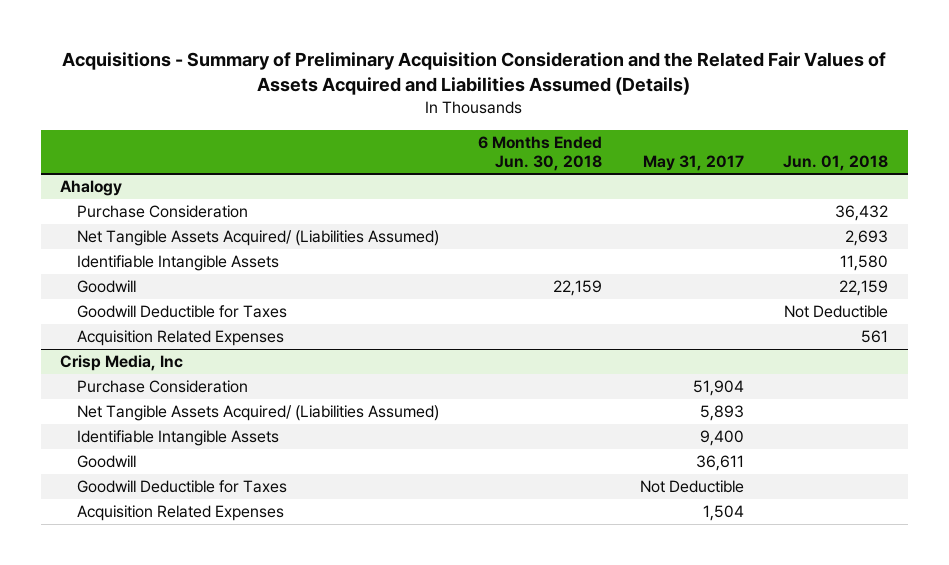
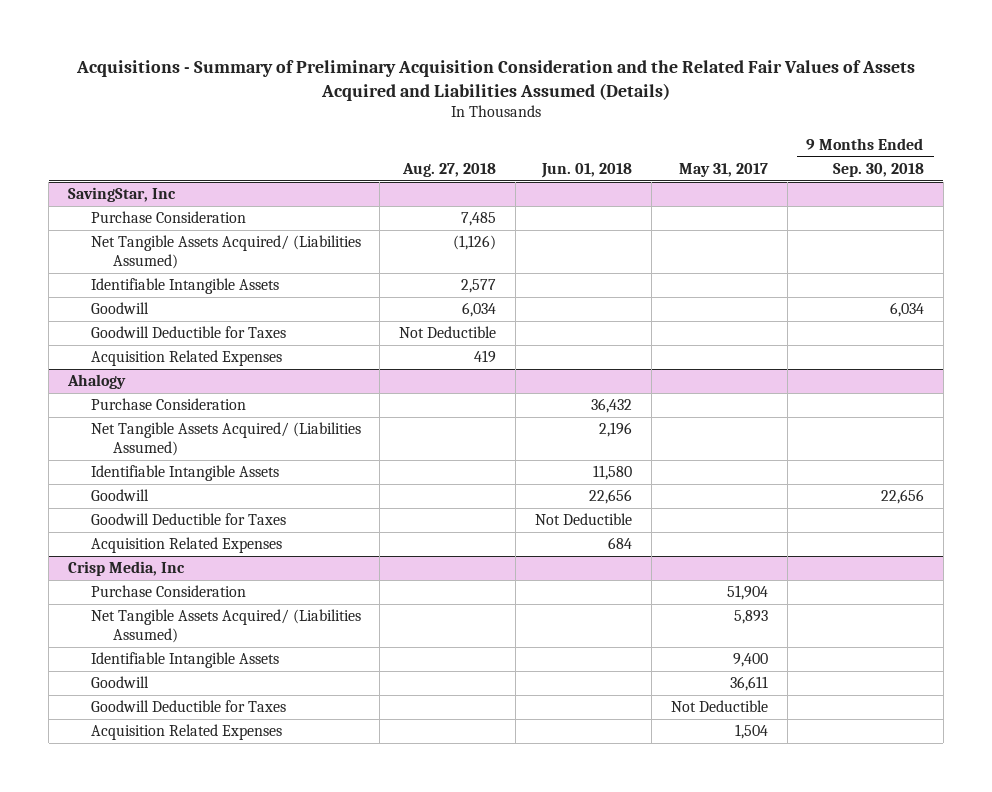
- | 6 Months Ended Jun. 30, 2018 | May 31, 2017 | Jun. 01, 2018
+ | Aug. 27, 2018 | Jun. 01, 2018 | May 31, 2017 | 9 Months Ended Sep. 30, 2018
+ SavingStar, Inc
+ Purchase Consideration | 7,485 | | |
+ Net Tangible Assets Acquired/ (Liabilities Assumed) | (1,126) | | |
+ Identifiable Intangible Assets | 2,577 | | |
+ Goodwill | 6,034 | | | 6,034
+ Goodwill Deductible for Taxes | Not Deductible | | |
+ Acquisition Related Expenses | 419 | | |
@ Ahalogy
- Net Tangible Assets Acquired/ (Liabilities Assumed) | | | 2,693
+ Net Tangible Assets Acquired/ (Liabilities Assumed) | | 2,196 | |
- Goodwill | 22,159 | | 22,159
+ Goodwill | | 22,656 | | 22,656
- Acquisition Related Expenses | | | 561
+ Acquisition Related Expenses | | 684 | |

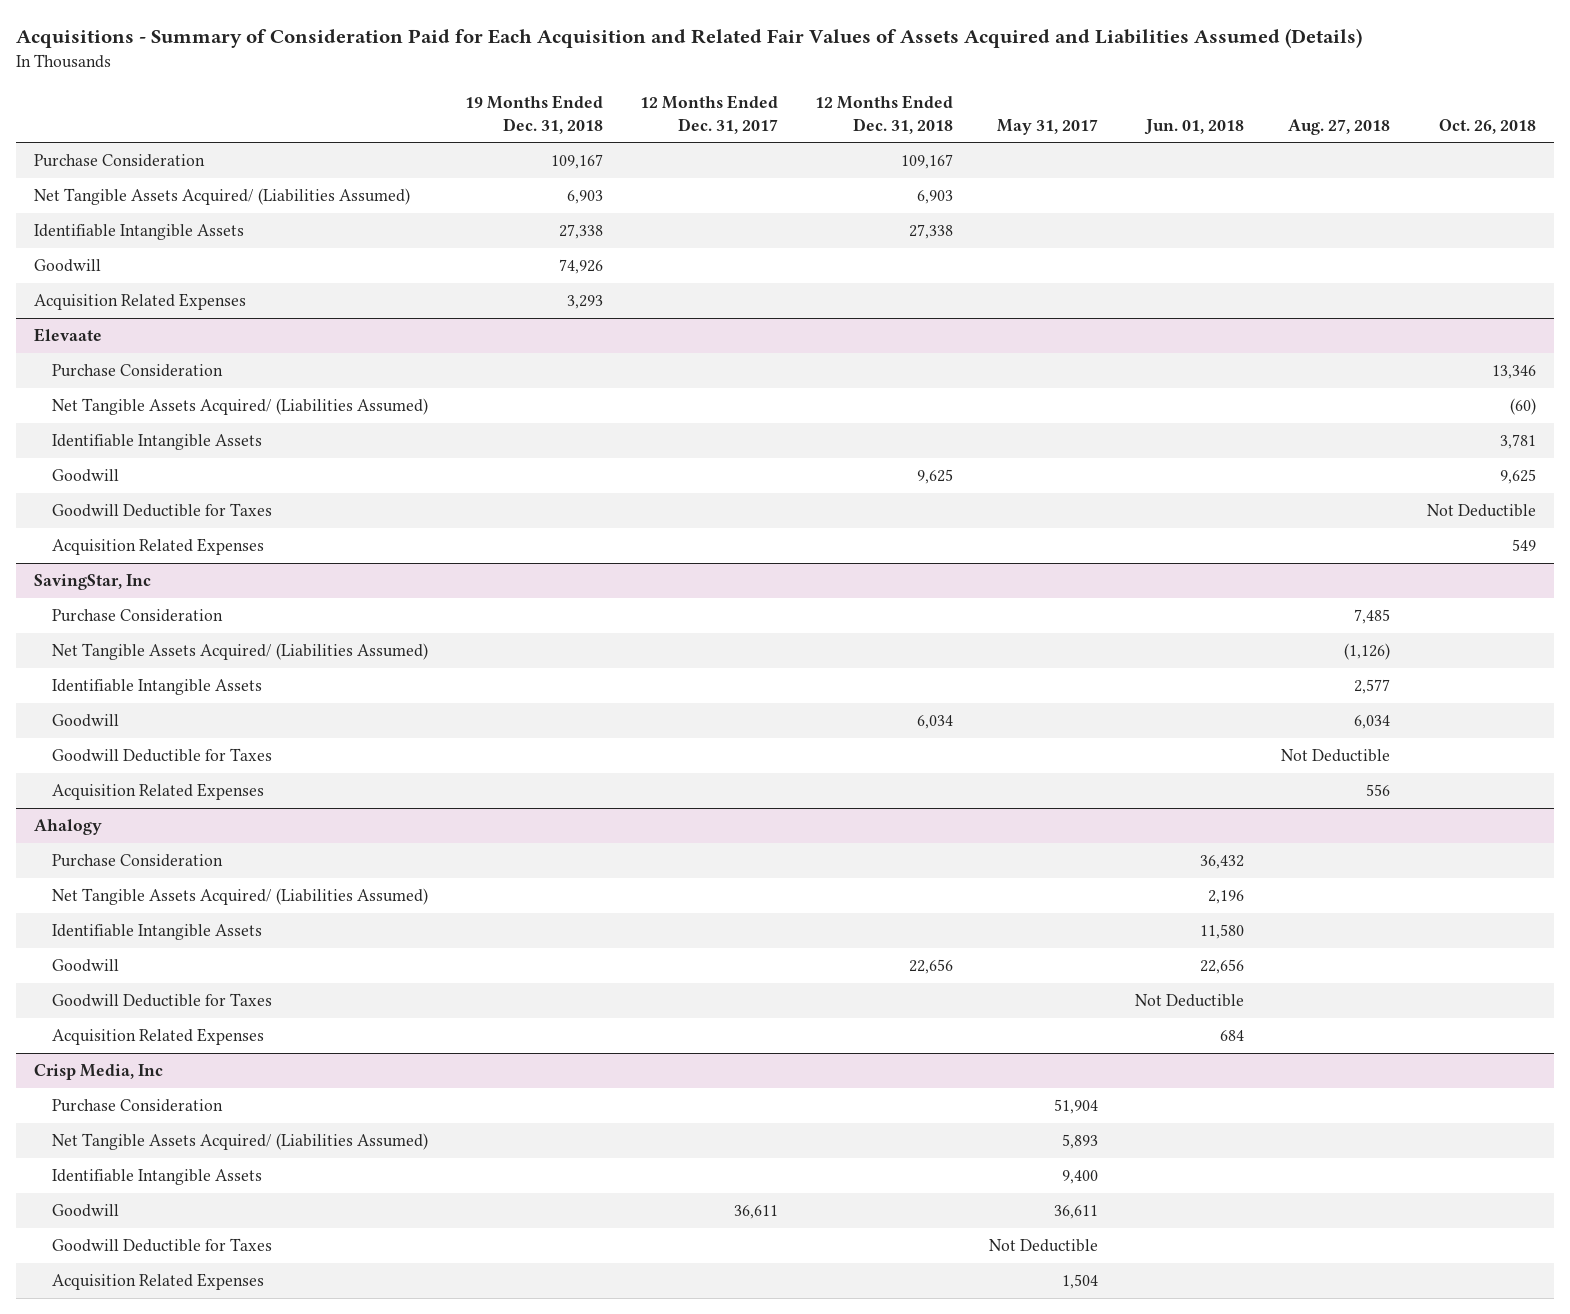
- Acquisitions - Summary of Preliminary Acquisition Consideration and the Related Fair Values of Assets Acquired and Liabilities Assumed (Details)
+ Acquisitions - Summary of Consideration Paid for Each Acquisition and Related Fair Values of Assets Acquired and Liabilities Assumed (Details)
- | Aug. 27, 2018 | Jun. 01, 2018 | May 31, 2017 | 9 Months Ended Sep. 30, 2018
+ | 19 Months Ended Dec. 31, 2018 | 12 Months Ended Dec. 31, 2017 | 12 Months Ended Dec. 31, 2018 | May 31, 2017 | Jun. 01, 2018 | Aug. 27, 2018 | Oct. 26, 2018
+ Purchase Consideration | 109,167 | | 109,167 | | | |
+ Net Tangible Assets Acquired/ (Liabilities Assumed) | 6,903 | | 6,903 | | | |
+ Identifiable Intangible Assets | 27,338 | | 27,338 | | | |
+ Goodwill | 74,926 | | | | | |
+ Acquisition Related Expenses | 3,293 | | | | | |
+ Elevaate
+ Purchase Consideration | | | | | | | 13,346
+ Net Tangible Assets Acquired/ (Liabilities Assumed) | | | | | | | (60)
+ Identifiable Intangible Assets | | | | | | | 3,781
+ Goodwill | | | 9,625 | | | | 9,625
+ Goodwill Deductible for Taxes | | | | | | | Not Deductible
+ Acquisition Related Expenses | | | | | | | 549
@ SavingStar, Inc
- Acquisition Related Expenses | 419 | | |
+ Acquisition Related Expenses | | | | | | 556 |

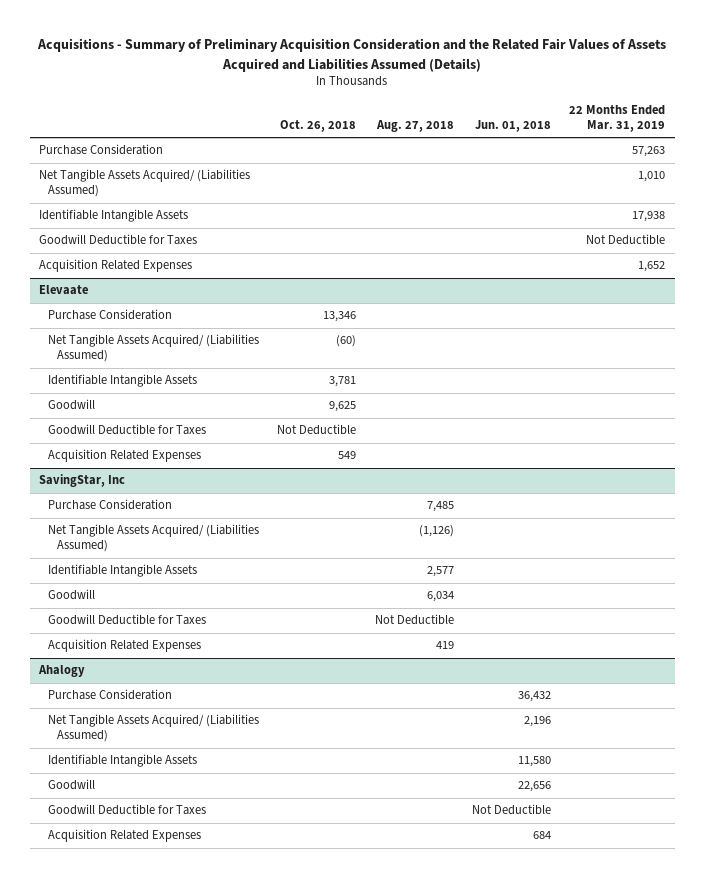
- Acquisitions - Summary of Consideration Paid for Each Acquisition and Related Fair Values of Assets Acquired and Liabilities Assumed (Details)
+ Acquisitions - Summary of Preliminary Acquisition Consideration and the Related Fair Values of Assets Acquired and Liabilities Assumed (Details)
- | 19 Months Ended Dec. 31, 2018 | 12 Months Ended Dec. 31, 2017 | 12 Months Ended Dec. 31, 2018 | May 31, 2017 | Jun. 01, 2018 | Aug. 27, 2018 | Oct. 26, 2018
+ | Oct. 26, 2018 | Aug. 27, 2018 | Jun. 01, 2018 | 22 Months Ended Mar. 31, 2019
- Goodwill | 74,926 | | | | | |
+ Goodwill Deductible for Taxes | | | | Not Deductible
@ SavingStar, Inc
- Acquisition Related Expenses | | | | | | 556 |
+ Acquisition Related Expenses | | 419 | |
- Crisp Media, Inc
- Purchase Consideration | | | | 51,904 | | |
- Net Tangible Assets Acquired/ (Liabilities Assumed) | | | | 5,893 | | |
- Identifiable Intangible Assets | | | | 9,400 | | |
- Goodwill | | 36,611 | | 36,611 | | |
- Goodwill Deductible for Taxes | | | | Not Deductible | | |
- Acquisition Related Expenses | | | | 1,504 | | |

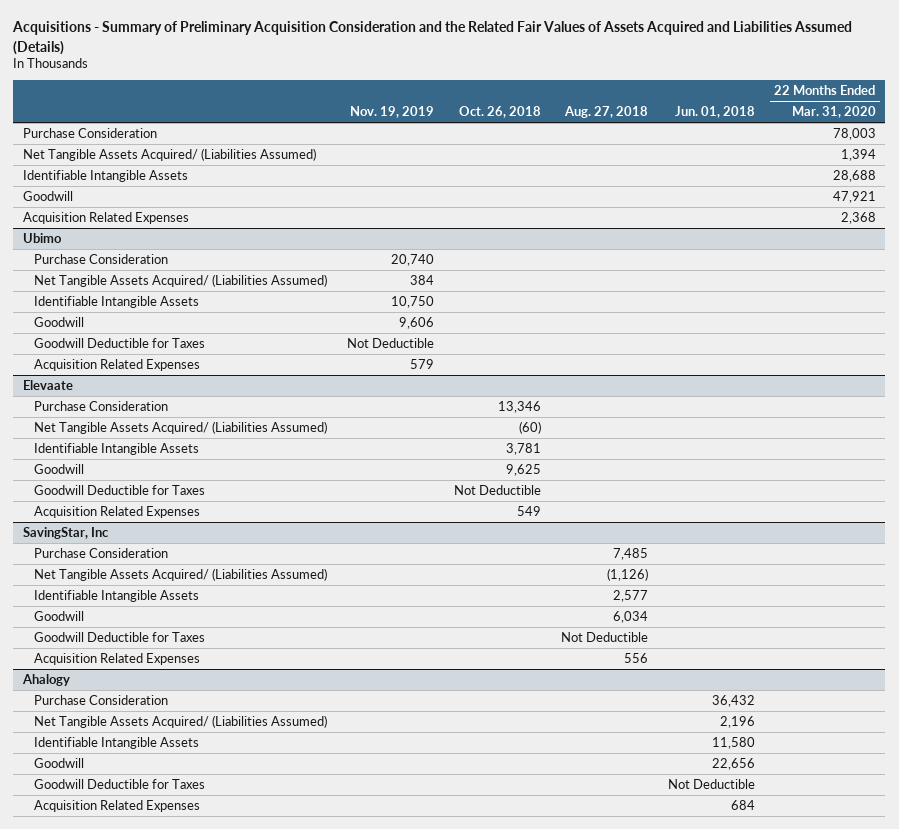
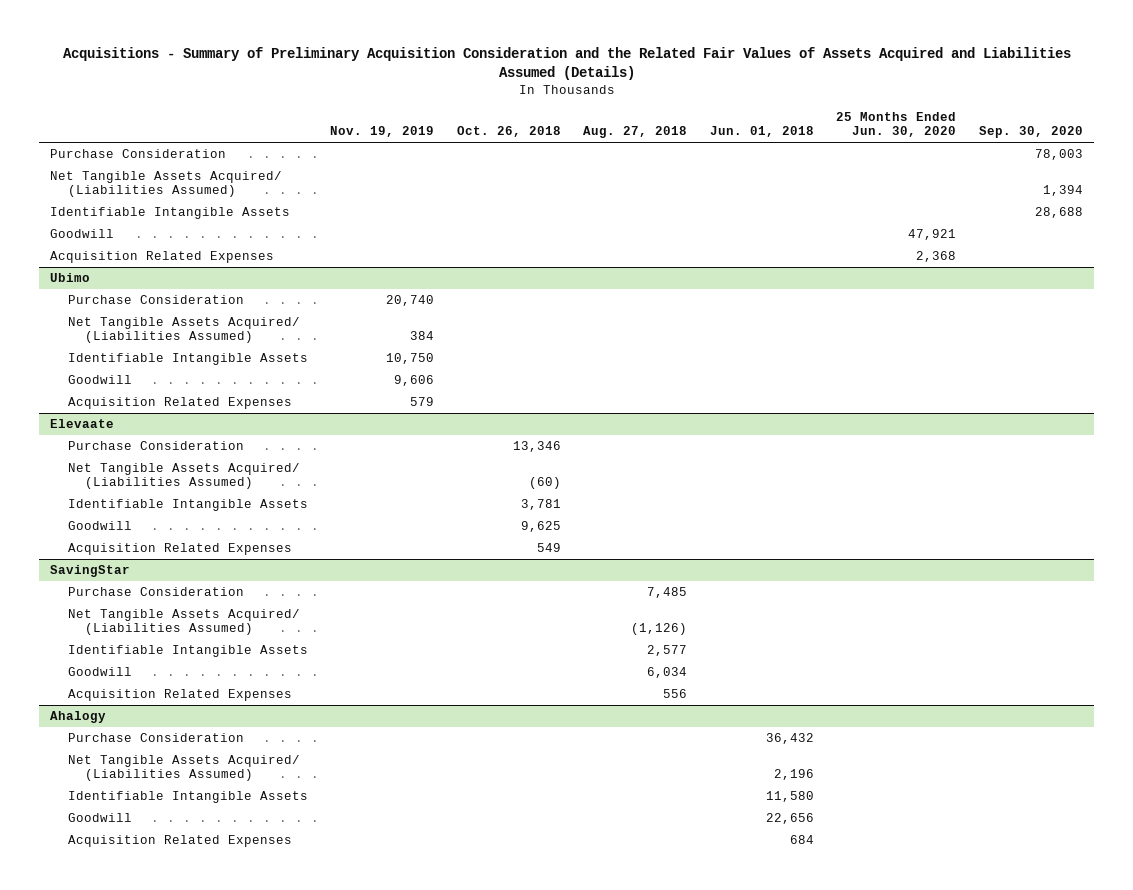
- | Nov. 19, 2019 | Oct. 26, 2018 | Aug. 27, 2018 | Jun. 01, 2018 | 22 Months Ended Mar. 31, 2020
+ | Nov. 19, 2019 | Oct. 26, 2018 | Aug. 27, 2018 | Jun. 01, 2018 | 25 Months Ended Jun. 30, 2020 | Sep. 30, 2020
@ Ubimo
- Goodwill Deductible for Taxes | Not Deductible | | | |
@ Elevaate
- Goodwill Deductible for Taxes | | Not Deductible | | |
- SavingStar, Inc
+ SavingStar
- Goodwill Deductible for Taxes | | | Not Deductible | |
@ Ahalogy
- Goodwill Deductible for Taxes | | | | Not Deductible |

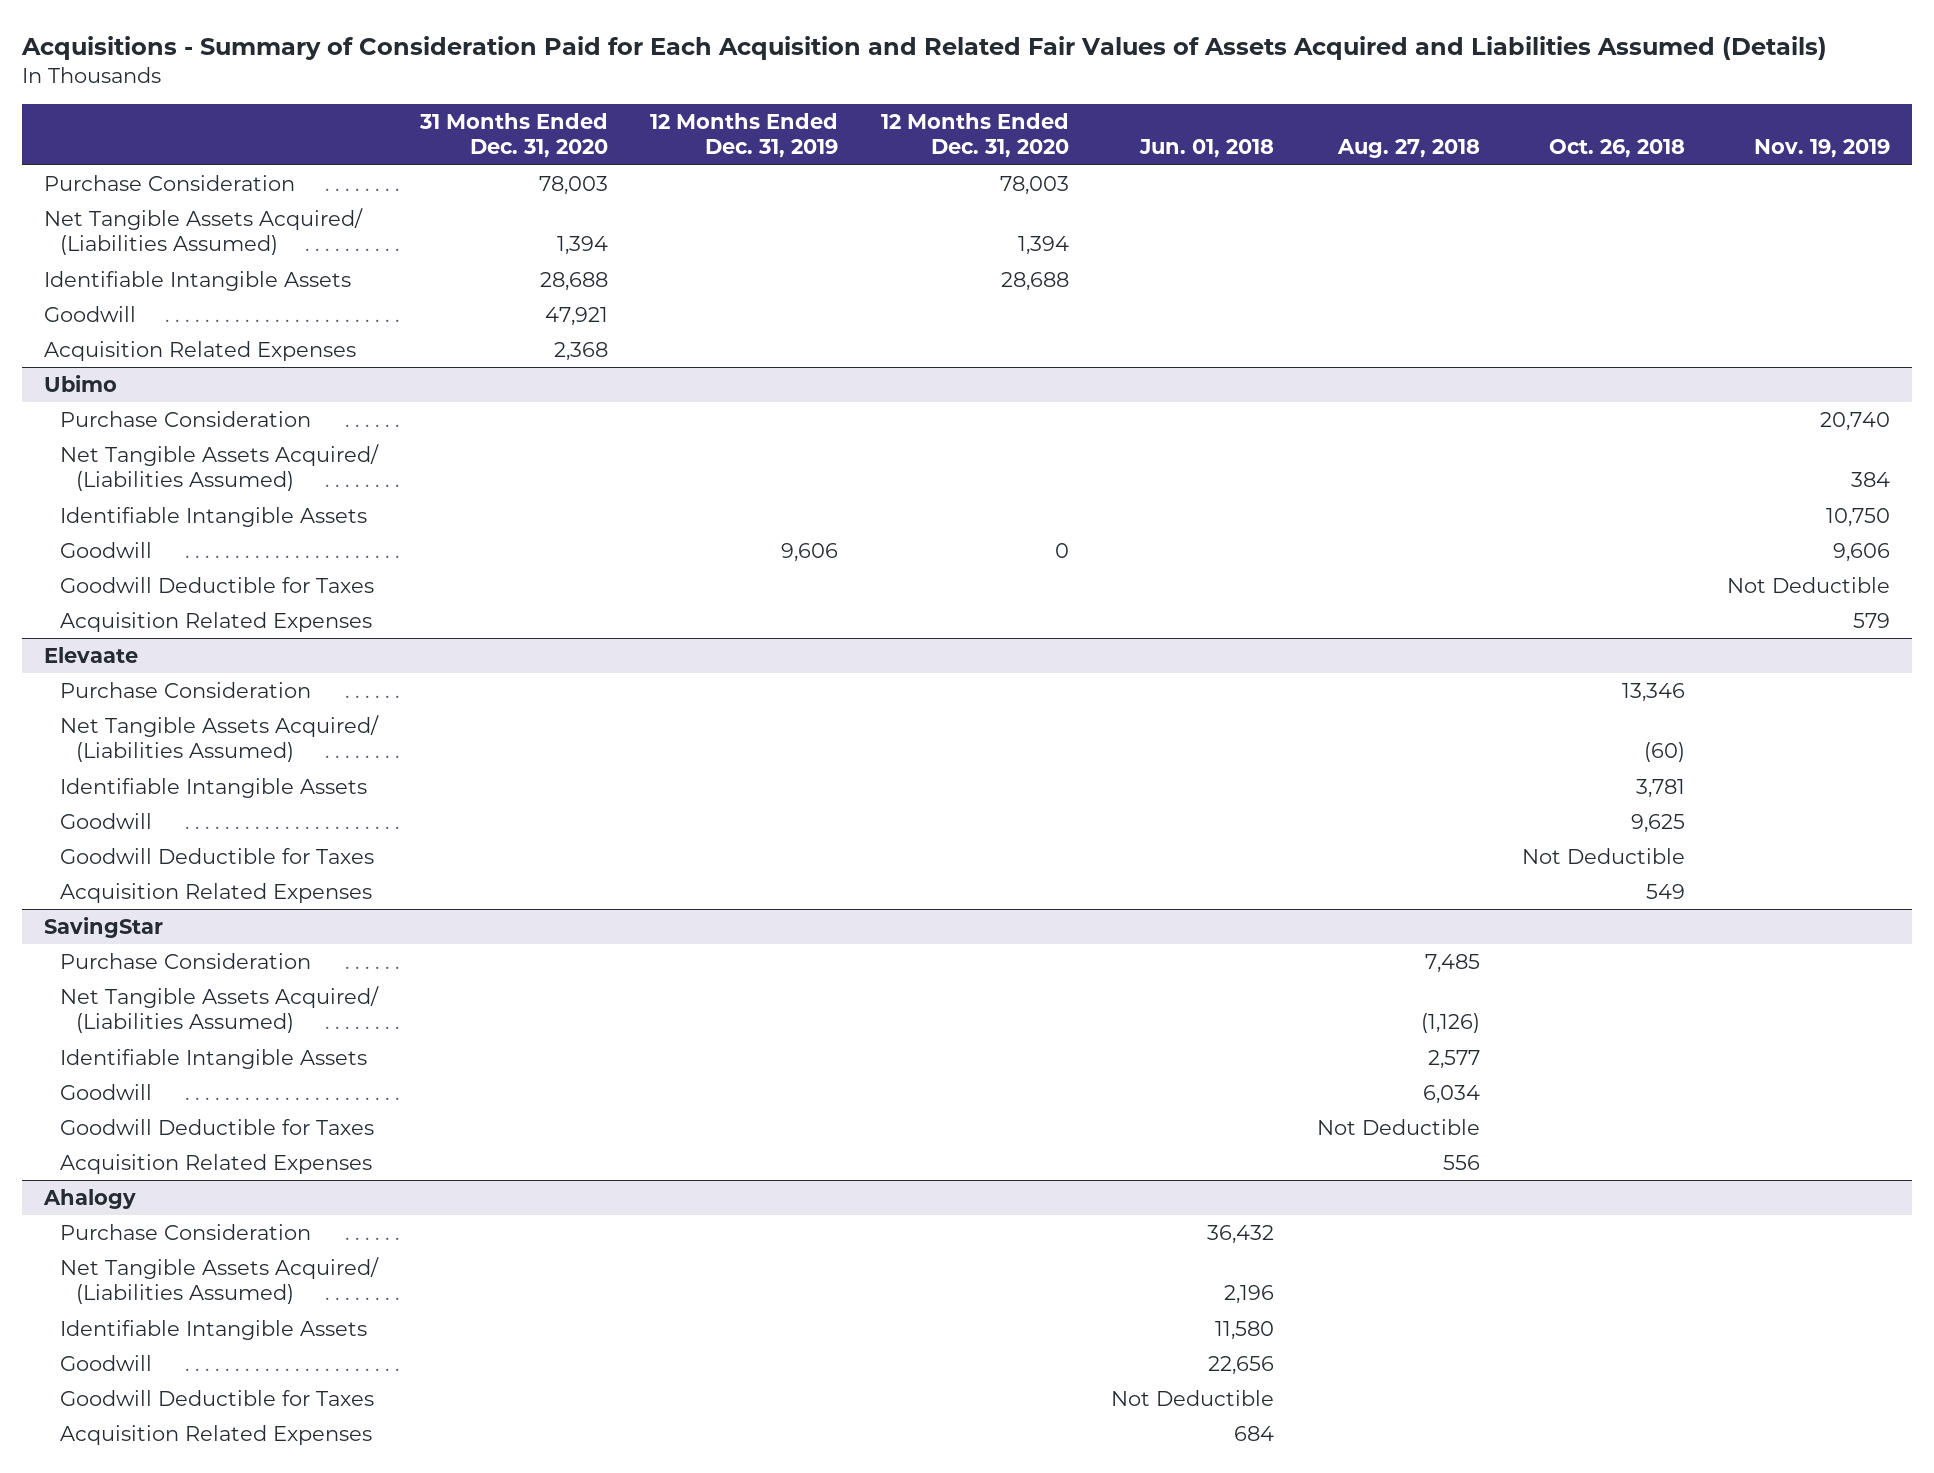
- Acquisitions - Summary of Preliminary Acquisition Consideration and the Related Fair Values of Assets Acquired and Liabilities Assumed (Details)
+ Acquisitions - Summary of Consideration Paid for Each Acquisition and Related Fair Values of Assets Acquired and Liabilities Assumed (Details)
- | Nov. 19, 2019 | Oct. 26, 2018 | Aug. 27, 2018 | Jun. 01, 2018 | 25 Months Ended Jun. 30, 2020 | Sep. 30, 2020
+ | 31 Months Ended Dec. 31, 2020 | 12 Months Ended Dec. 31, 2019 | 12 Months Ended Dec. 31, 2020 | Jun. 01, 2018 | Aug. 27, 2018 | Oct. 26, 2018 | Nov. 19, 2019
@ Ubimo
+ Goodwill Deductible for Taxes | | | | | | | Not Deductible
@ Elevaate
+ Goodwill Deductible for Taxes | | | | | | Not Deductible |
@ SavingStar
+ Goodwill Deductible for Taxes | | | | | Not Deductible | |
@ Ahalogy
+ Goodwill Deductible for Taxes | | | | Not Deductible | | |

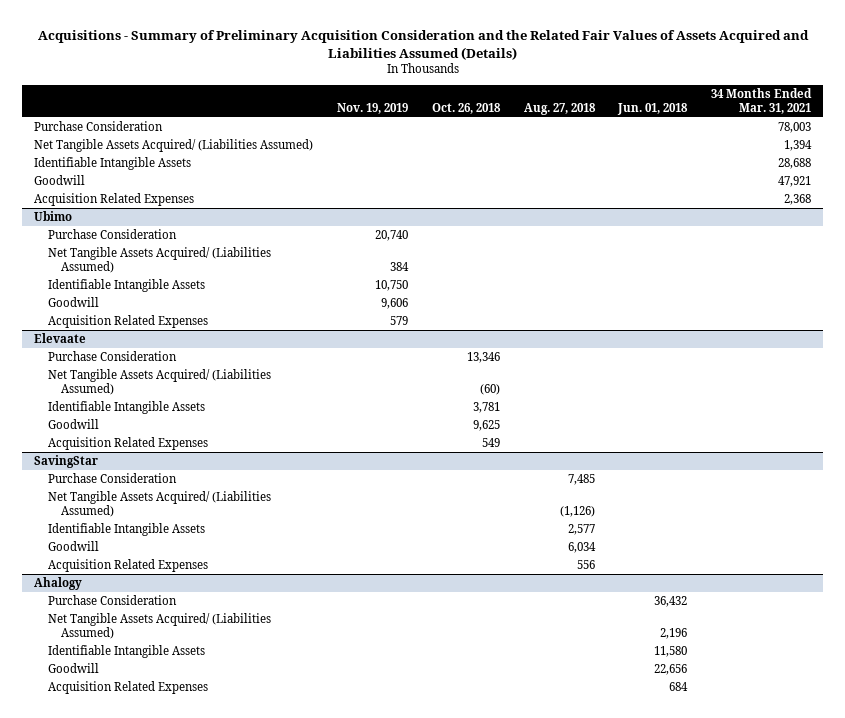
- Acquisitions - Summary of Consideration Paid for Each Acquisition and Related Fair Values of Assets Acquired and Liabilities Assumed (Details)
+ Acquisitions - Summary of Preliminary Acquisition Consideration and the Related Fair Values of Assets Acquired and Liabilities Assumed (Details)
- | 31 Months Ended Dec. 31, 2020 | 12 Months Ended Dec. 31, 2019 | 12 Months Ended Dec. 31, 2020 | Jun. 01, 2018 | Aug. 27, 2018 | Oct. 26, 2018 | Nov. 19, 2019
+ | Nov. 19, 2019 | Oct. 26, 2018 | Aug. 27, 2018 | Jun. 01, 2018 | 34 Months Ended Mar. 31, 2021
@ Ubimo
- Goodwill Deductible for Taxes | | | | | | | Not Deductible
@ Elevaate
- Goodwill Deductible for Taxes | | | | | | Not Deductible |
@ SavingStar
- Goodwill Deductible for Taxes | | | | | Not Deductible | |
@ Ahalogy
- Goodwill Deductible for Taxes | | | | Not Deductible | | |

